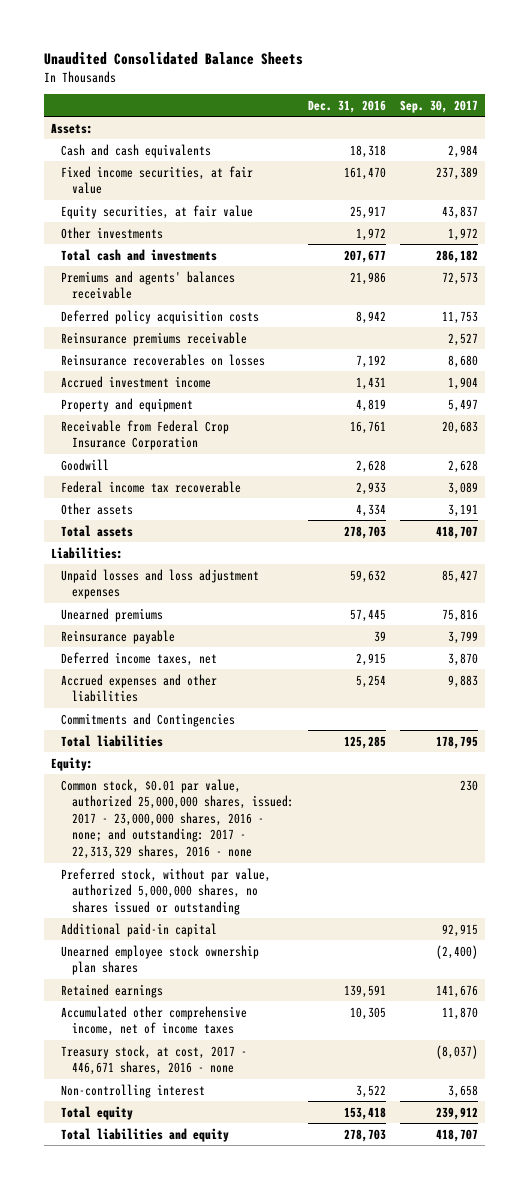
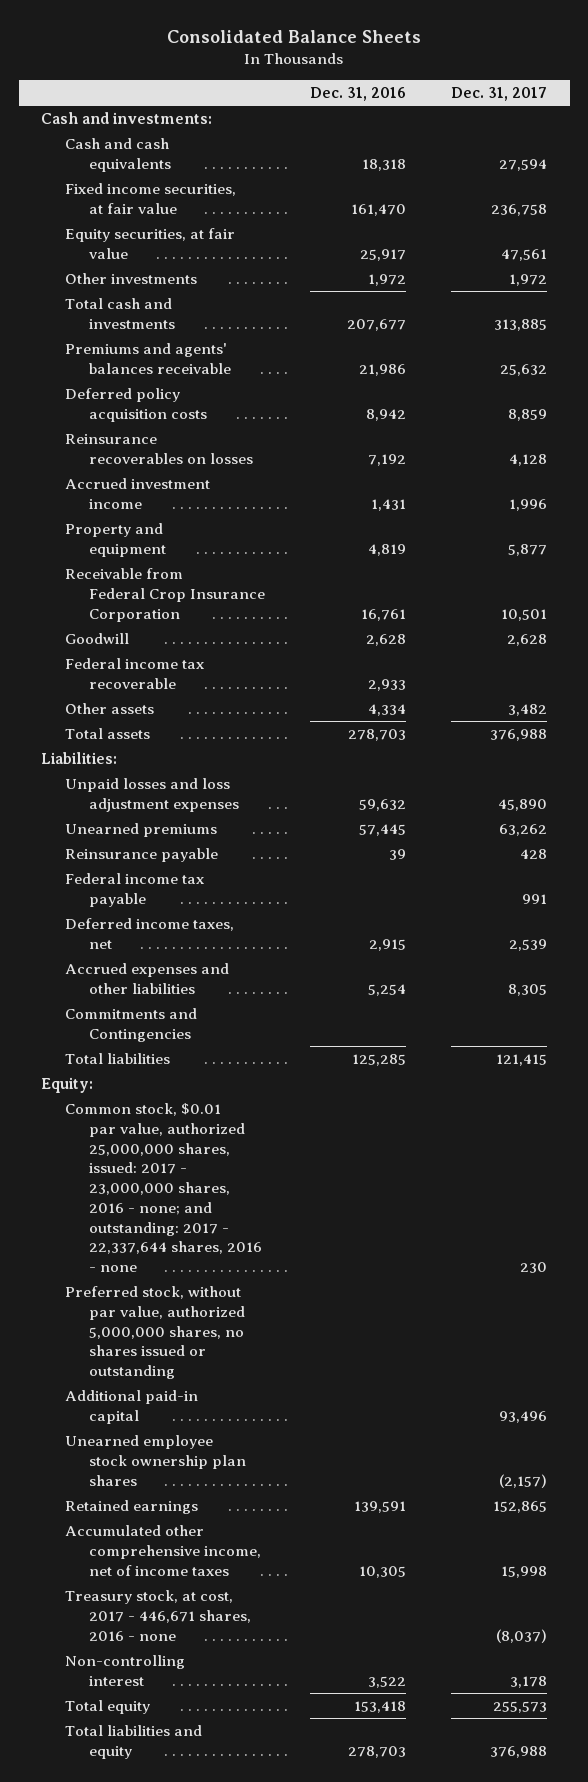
- Unaudited Consolidated Balance Sheets
+ Consolidated Balance Sheets
- | Dec. 31, 2016 | Sep. 30, 2017
+ | Dec. 31, 2016 | Dec. 31, 2017
- Assets:
+ Cash and investments:
- Reinsurance premiums receivable | | 2,527
+ Federal income tax payable | | 991
- Common stock, $0.01 par value, authorized 25,000,000 shares, issued: 2017 - 23,000,000 shares, 2016 - none; and outstanding: 2017 - 22,313,329 shares, 2016 - none | | 230
+ Common stock, $0.01 par value, authorized 25,000,000 shares, issued: 2017 - 23,000,000 shares, 2016 - none; and outstanding: 2017 - 22,337,644 shares, 2016 - none | | 230

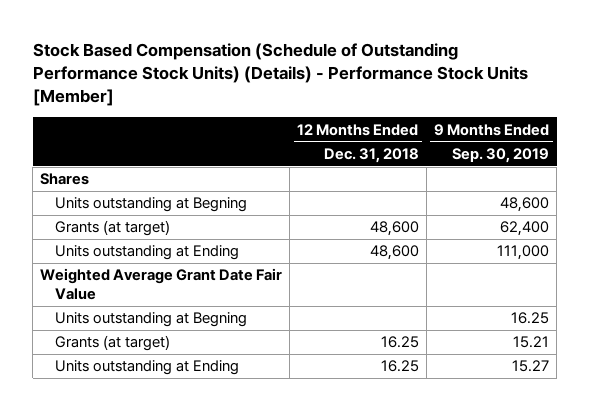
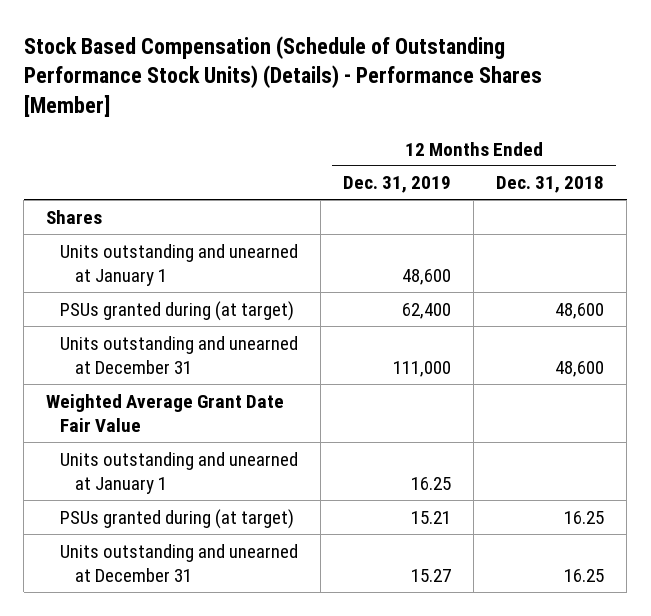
- Stock Based Compensation (Schedule of Outstanding Performance Stock Units) (Details) - Performance Stock Units [Member]
+ Stock Based Compensation (Schedule of Outstanding Performance Stock Units) (Details) - Performance Shares [Member]
- | 12 Months Ended Dec. 31, 2018 | 9 Months Ended Sep. 30, 2019
+ | 12 Months Ended Dec. 31, 2019 | 12 Months Ended Dec. 31, 2018
- Units outstanding at Begning | | 48,600
- Grants (at target) | 48,600 | 62,400
- Units outstanding at Ending | 48,600 | 111,000
+ Units outstanding and unearned at January 1 | 48,600 |
+ PSUs granted during (at target) | 62,400 | 48,600
+ Units outstanding and unearned at December 31 | 111,000 | 48,600
- Units outstanding at Begning | | 16.25
- Grants (at target) | 16.25 | 15.21
- Units outstanding at Ending | 16.25 | 15.27
+ Units outstanding and unearned at January 1 | 16.25 |
+ PSUs granted during (at target) | 15.21 | 16.25
+ Units outstanding and unearned at December 31 | 15.27 | 16.25

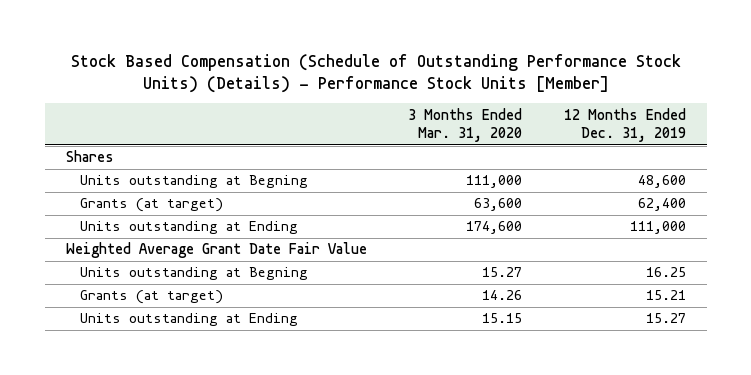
- Stock Based Compensation (Schedule of Outstanding Performance Stock Units) (Details) - Performance Shares [Member]
+ Stock Based Compensation (Schedule of Outstanding Performance Stock Units) (Details) - Performance Stock Units [Member]
- | 12 Months Ended Dec. 31, 2019 | 12 Months Ended Dec. 31, 2018
+ | 3 Months Ended Mar. 31, 2020 | 12 Months Ended Dec. 31, 2019
- Units outstanding and unearned at January 1 | 48,600 |
- PSUs granted during (at target) | 62,400 | 48,600
- Units outstanding and unearned at December 31 | 111,000 | 48,600
+ Units outstanding at Begning | 111,000 | 48,600
+ Grants (at target) | 63,600 | 62,400
+ Units outstanding at Ending | 174,600 | 111,000
- Units outstanding and unearned at January 1 | 16.25 |
- PSUs granted during (at target) | 15.21 | 16.25
- Units outstanding and unearned at December 31 | 15.27 | 16.25
+ Units outstanding at Begning | 15.27 | 16.25
+ Grants (at target) | 14.26 | 15.21
+ Units outstanding at Ending | 15.15 | 15.27

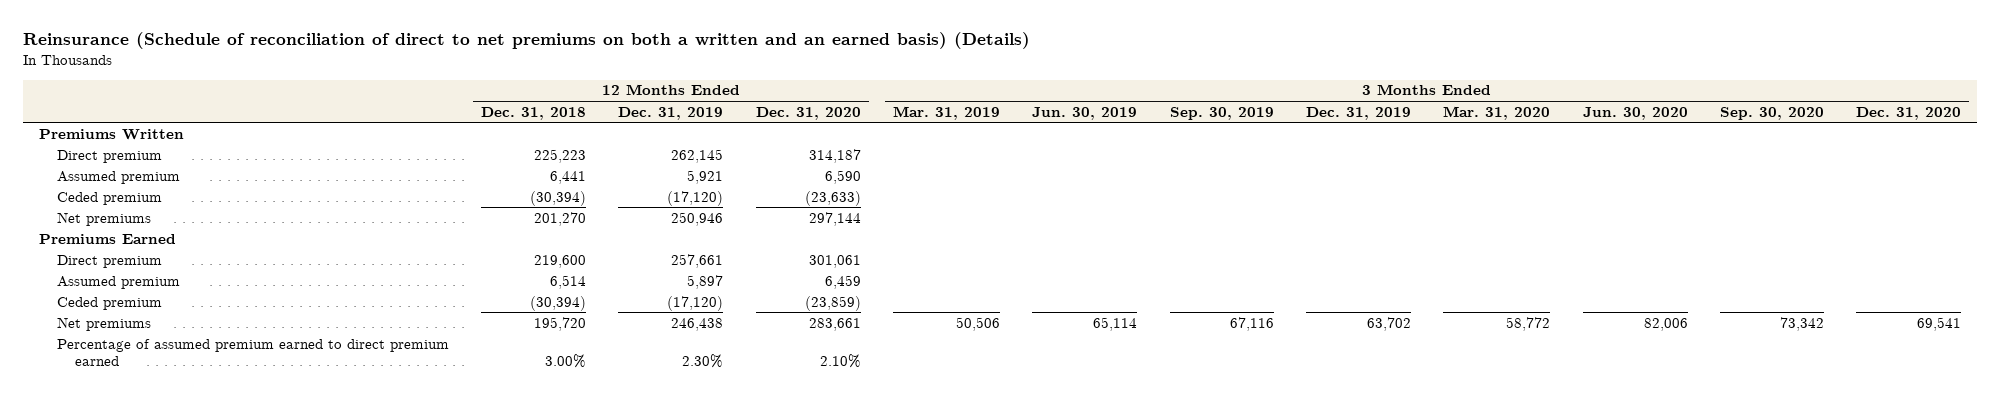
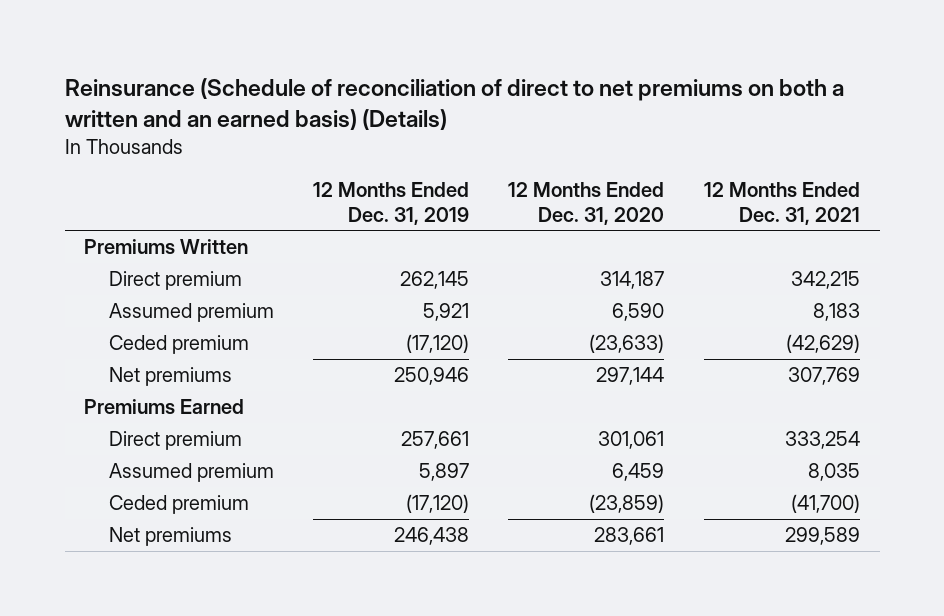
- | 12 Months Ended Dec. 31, 2018 | 12 Months Ended Dec. 31, 2019 | 12 Months Ended Dec. 31, 2020 | 3 Months Ended Mar. 31, 2019 | 3 Months Ended Jun. 30, 2019 | 3 Months Ended Sep. 30, 2019 | 3 Months Ended Dec. 31, 2019 | 3 Months Ended Mar. 31, 2020 | 3 Months Ended Jun. 30, 2020 | 3 Months Ended Sep. 30, 2020 | 3 Months Ended Dec. 31, 2020
+ | 12 Months Ended Dec. 31, 2019 | 12 Months Ended Dec. 31, 2020 | 12 Months Ended Dec. 31, 2021
- Percentage of assumed premium earned to direct premium earned | 3.00% | 2.30% | 2.10% | | | | | | | |

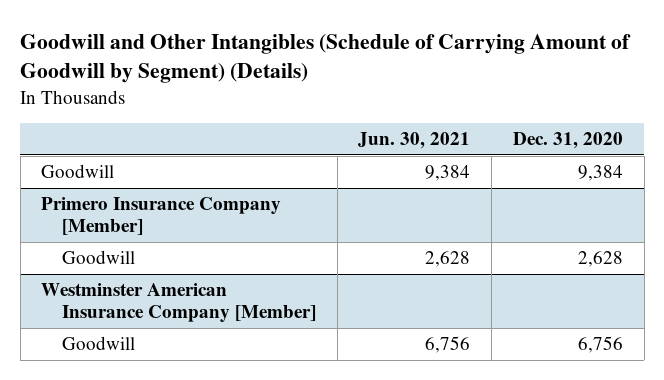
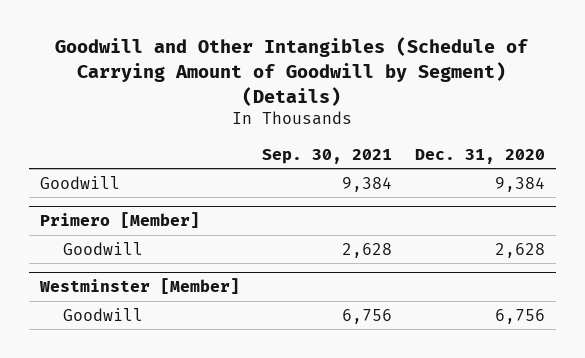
- | Jun. 30, 2021 | Dec. 31, 2020
+ | Sep. 30, 2021 | Dec. 31, 2020
- Primero Insurance Company [Member]
+ Primero [Member]
- Westminster American Insurance Company [Member]
+ Westminster [Member]

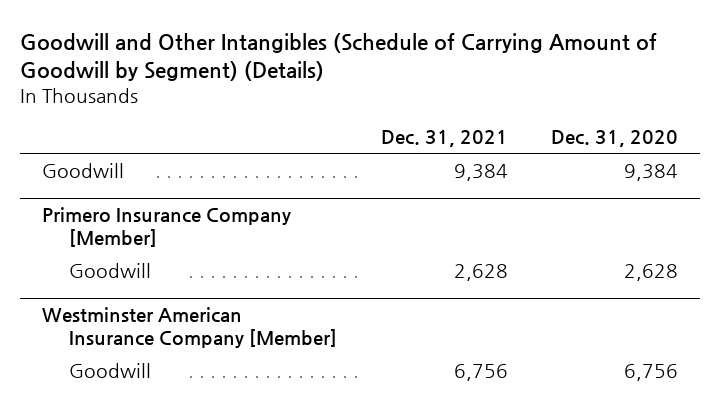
- | Sep. 30, 2021 | Dec. 31, 2020
+ | Dec. 31, 2021 | Dec. 31, 2020
- Primero [Member]
+ Primero Insurance Company [Member]
- Westminster [Member]
+ Westminster American Insurance Company [Member]

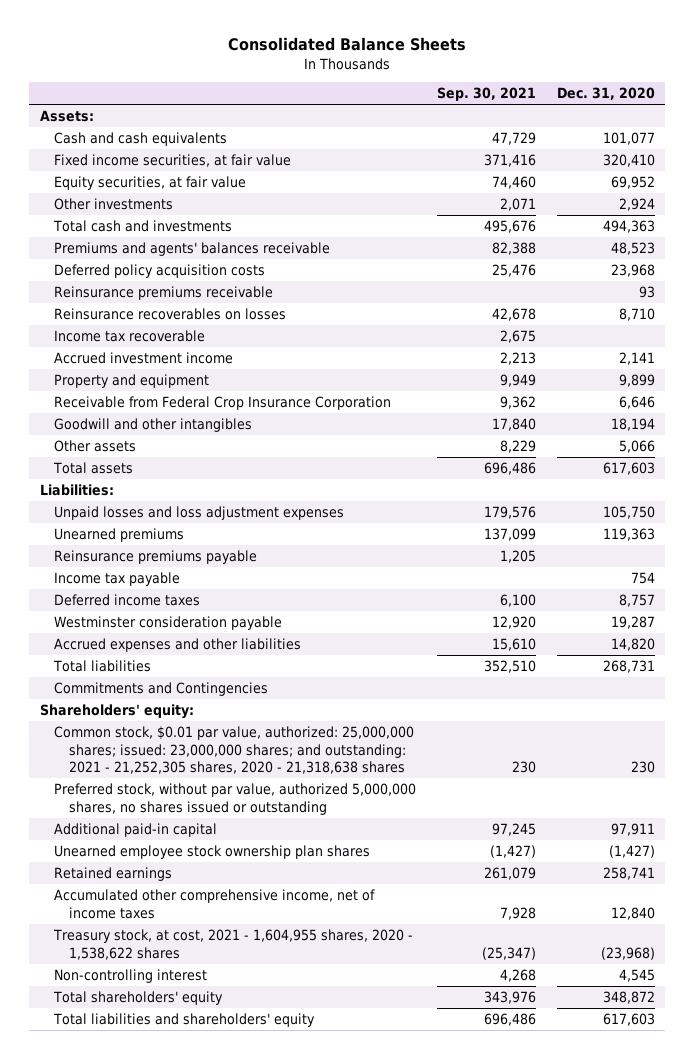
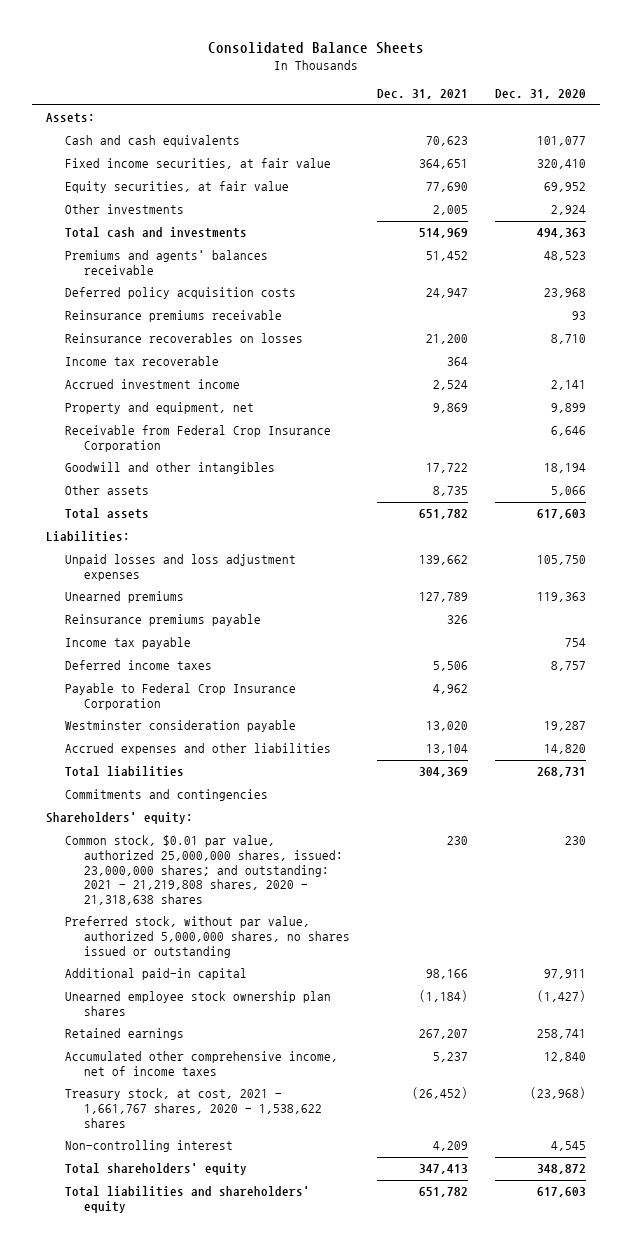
- | Sep. 30, 2021 | Dec. 31, 2020
+ | Dec. 31, 2021 | Dec. 31, 2020
- Property and equipment | 9,949 | 9,899
+ Property and equipment, net | 9,869 | 9,899
+ Payable to Federal Crop Insurance Corporation | 4,962 |
- Commitments and Contingencies
+ Commitments and contingencies
- Common stock, $0.01 par value, authorized: 25,000,000 shares; issued: 23,000,000 shares; and outstanding: 2021 - 21,252,305 shares, 2020 - 21,318,638 shares | 230 | 230
+ Common stock, $0.01 par value, authorized 25,000,000 shares, issued: 23,000,000 shares; and outstanding: 2021 - 21,219,808 shares, 2020 - 21,318,638 shares | 230 | 230
- Treasury stock, at cost, 2021 - 1,604,955 shares, 2020 - 1,538,622 shares | (25,347) | (23,968)
+ Treasury stock, at cost, 2021 - 1,661,767 shares, 2020 - 1,538,622 shares | (26,452) | (23,968)

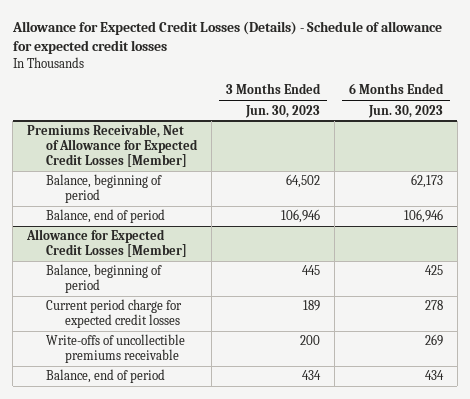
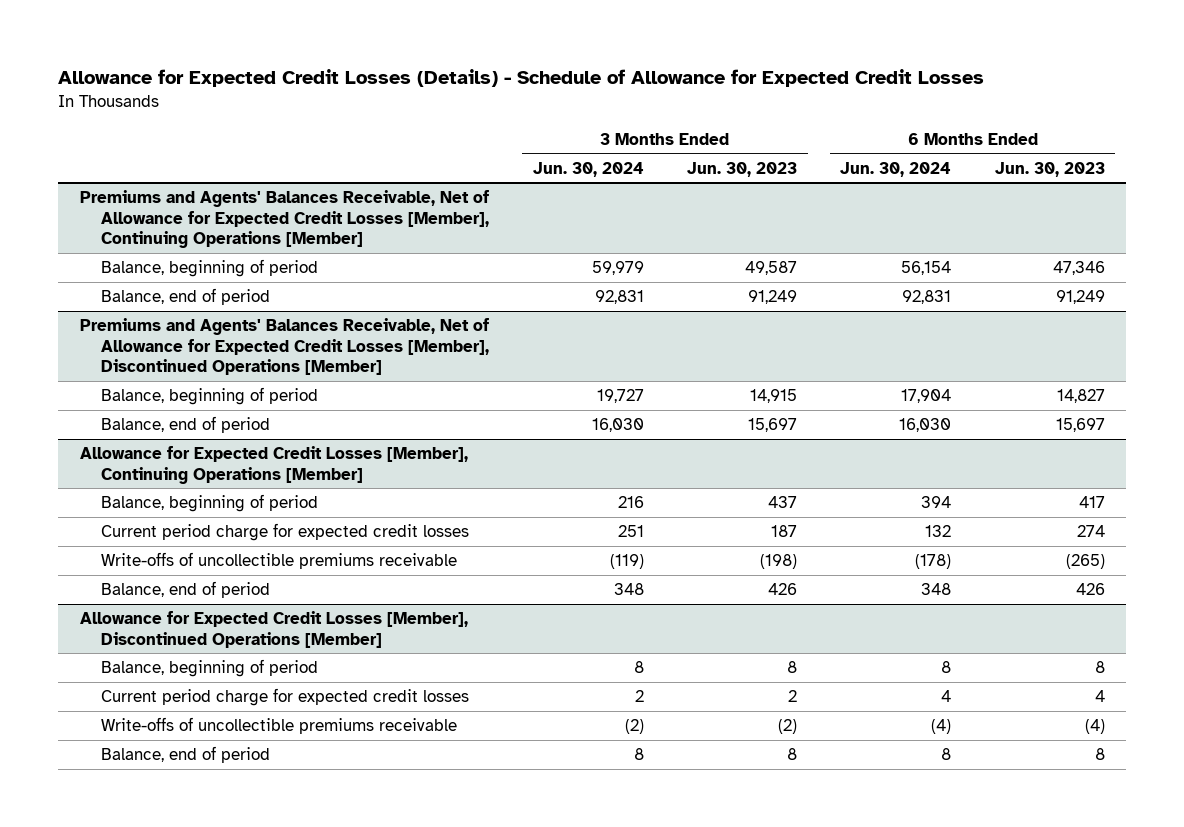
- Allowance for Expected Credit Losses (Details) - Schedule of allowance for expected credit losses
+ Allowance for Expected Credit Losses (Details) - Schedule of Allowance for Expected Credit Losses
- | 3 Months Ended Jun. 30, 2023 | 6 Months Ended Jun. 30, 2023
+ | 3 Months Ended Jun. 30, 2024 | 3 Months Ended Jun. 30, 2023 | 6 Months Ended Jun. 30, 2024 | 6 Months Ended Jun. 30, 2023
- Premiums Receivable, Net of Allowance for Expected Credit Losses [Member]
- Balance, beginning of period | 64,502 | 62,173
- Balance, end of period | 106,946 | 106,946
- Allowance for Expected Credit Losses [Member]
- Balance, beginning of period | 445 | 425
- Current period charge for expected credit losses | 189 | 278
- Write-offs of uncollectible premiums receivable | 200 | 269
- Balance, end of period | 434 | 434
+ Premiums and Agents' Balances Receivable, Net of Allowance for Expected Credit Losses [Member], Continuing Operations [Member]
+ Balance, beginning of period | 59,979 | 49,587 | 56,154 | 47,346
+ Balance, end of period | 92,831 | 91,249 | 92,831 | 91,249
+ Premiums and Agents' Balances Receivable, Net of Allowance for Expected Credit Losses [Member], Discontinued Operations [Member]
+ Balance, beginning of period | 19,727 | 14,915 | 17,904 | 14,827
+ Balance, end of period | 16,030 | 15,697 | 16,030 | 15,697
+ Allowance for Expected Credit Losses [Member], Continuing Operations [Member]
+ Balance, beginning of period | 216 | 437 | 394 | 417
+ Current period charge for expected credit losses | 251 | 187 | 132 | 274
+ Write-offs of uncollectible premiums receivable | (119) | (198) | (178) | (265)
+ Balance, end of period | 348 | 426 | 348 | 426
+ Allowance for Expected Credit Losses [Member], Discontinued Operations [Member]
+ Balance, beginning of period | 8 | 8 | 8 | 8
+ Current period charge for expected credit losses | 2 | 2 | 4 | 4
+ Write-offs of uncollectible premiums receivable | (2) | (2) | (4) | (4)
+ Balance, end of period | 8 | 8 | 8 | 8

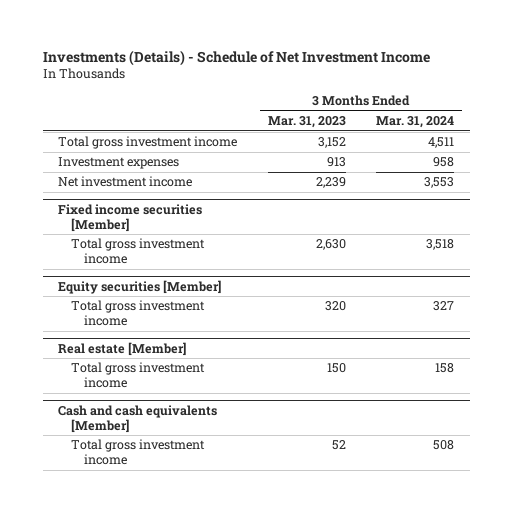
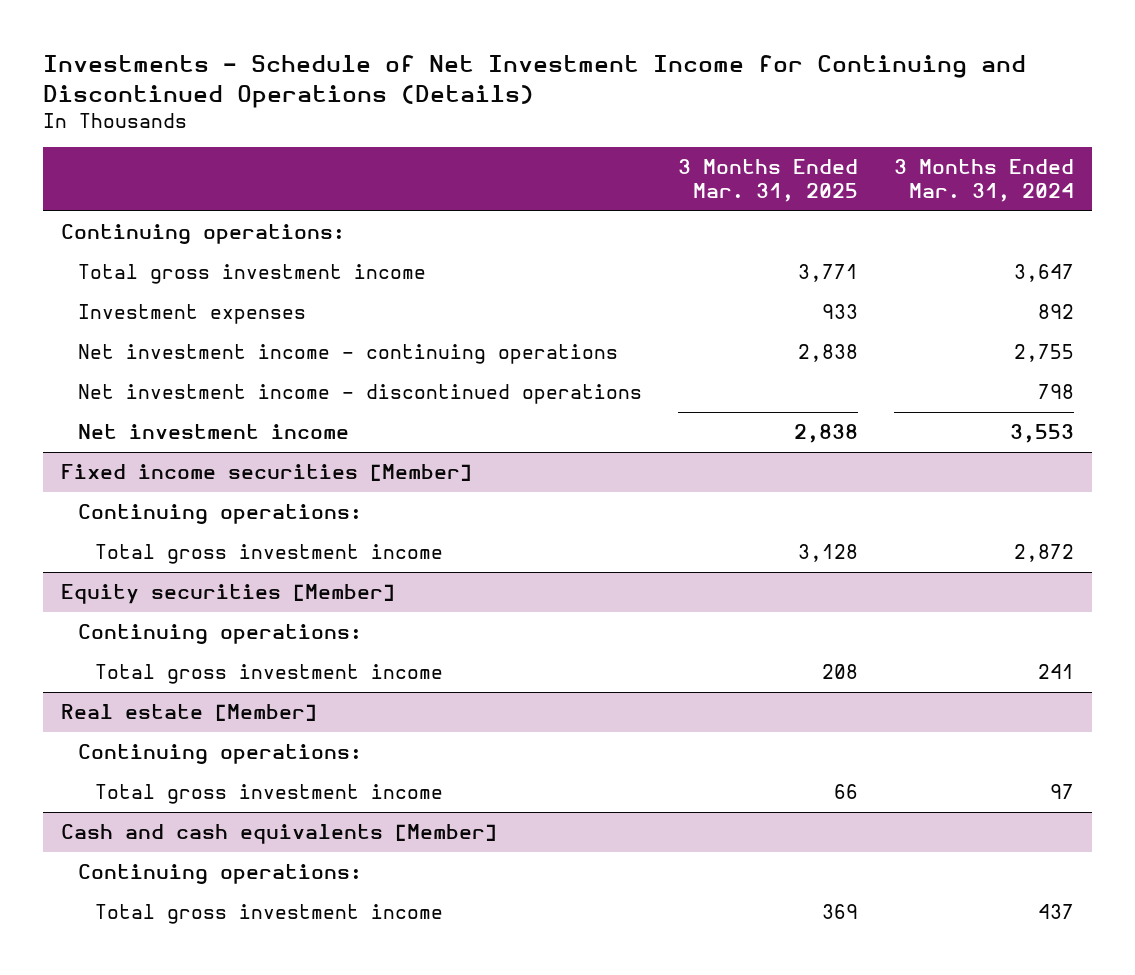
- Investments (Details) - Schedule of Net Investment Income
+ Investments - Schedule of Net Investment Income for Continuing and Discontinued Operations (Details)
- | 3 Months Ended Mar. 31, 2023 | 3 Months Ended Mar. 31, 2024
+ | 3 Months Ended Mar. 31, 2025 | 3 Months Ended Mar. 31, 2024
- Total gross investment income | 3,152 | 4,511
- Investment expenses | 913 | 958
+ Continuing operations:
+ Total gross investment income | 3,771 | 3,647
+ Investment expenses | 933 | 892
+ Net investment income - continuing operations | 2,838 | 2,755
+ Net investment income - discontinued operations | | 798
@ Fixed income securities [Member]
- Total gross investment income | 2,630 | 3,518
+ Continuing operations:
+ Total gross investment income | 3,128 | 2,872
@ Equity securities [Member]
- Total gross investment income | 320 | 327
+ Continuing operations:
+ Total gross investment income | 208 | 241
@ Real estate [Member]
- Total gross investment income | 150 | 158
+ Continuing operations:
+ Total gross investment income | 66 | 97
@ Cash and cash equivalents [Member]
- Total gross investment income | 52 | 508
+ Continuing operations:
+ Total gross investment income | 369 | 437

